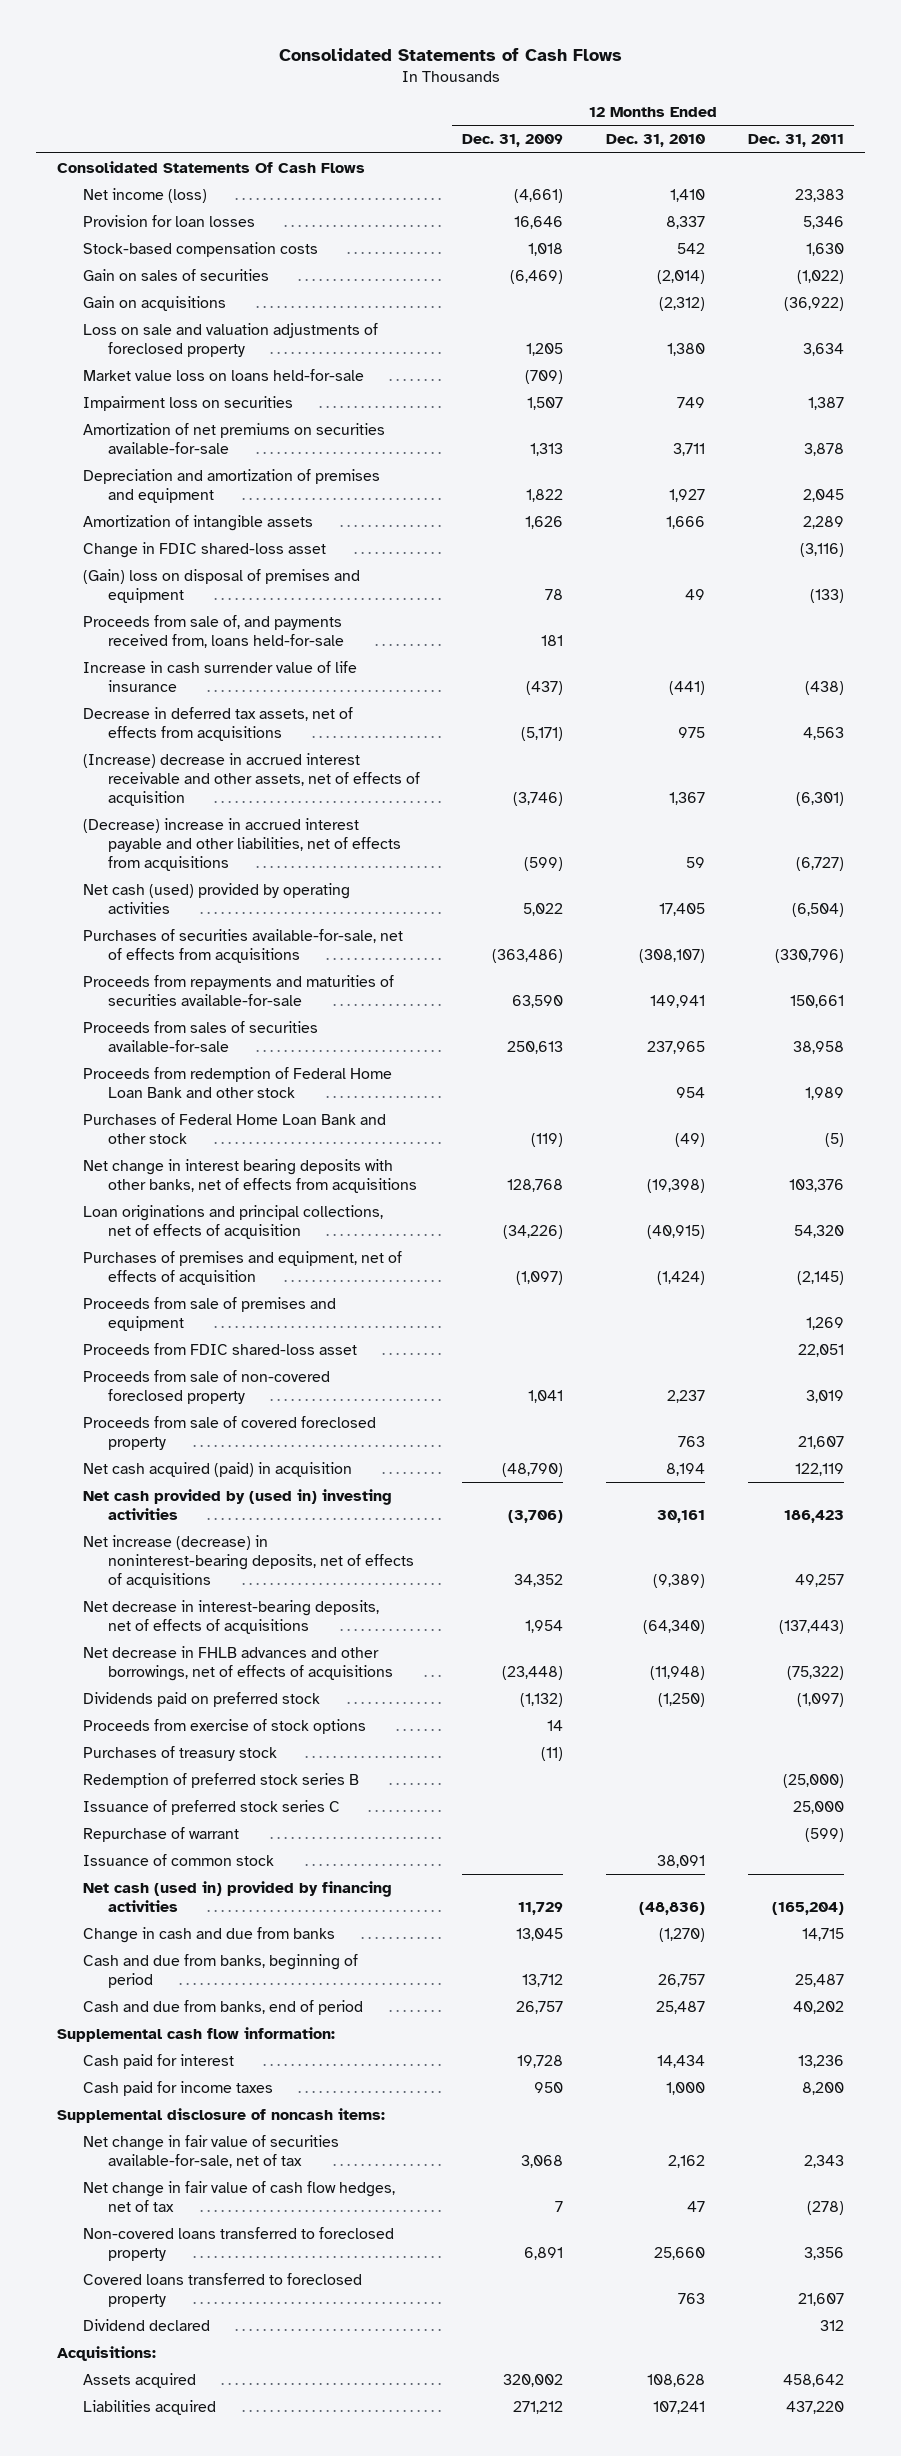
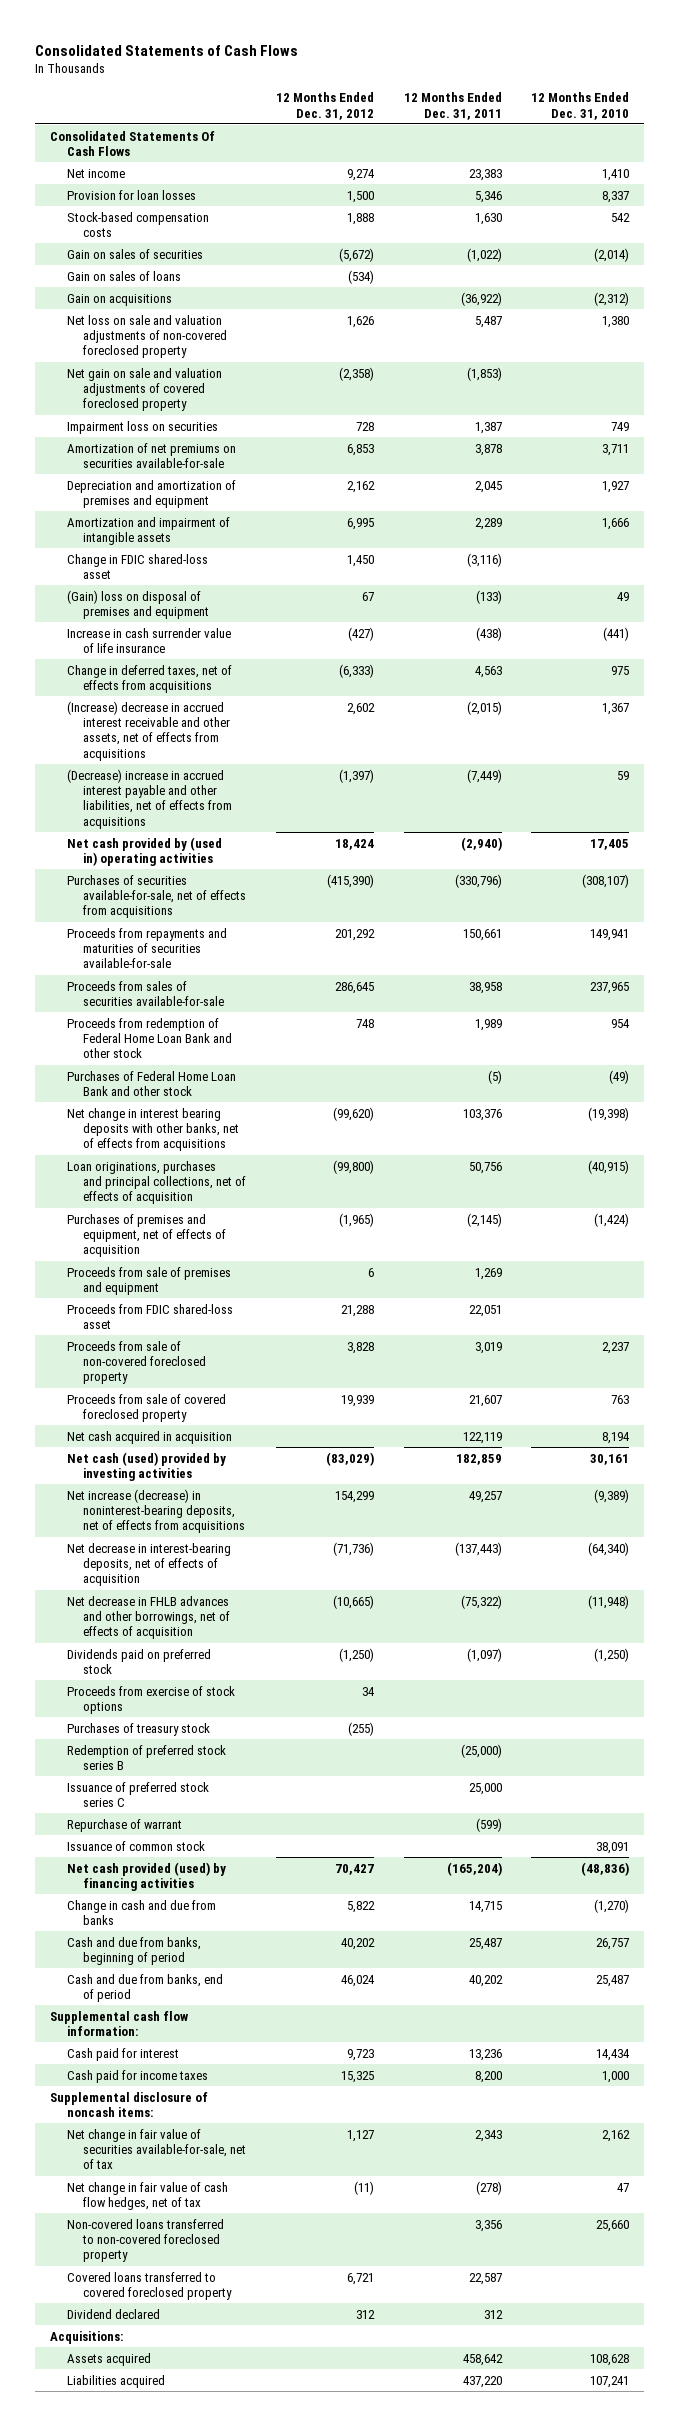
- | 12 Months Ended Dec. 31, 2009 | 12 Months Ended Dec. 31, 2010 | 12 Months Ended Dec. 31, 2011
+ | 12 Months Ended Dec. 31, 2012 | 12 Months Ended Dec. 31, 2011 | 12 Months Ended Dec. 31, 2010
- Net income (loss) | (4,661) | 1,410 | 23,383
+ Net income | 9,274 | 23,383 | 1,410
+ Gain on sales of loans | (534) | |
- Loss on sale and valuation adjustments of foreclosed property | 1,205 | 1,380 | 3,634
- Market value loss on loans held-for-sale | (709) | |
+ Net loss on sale and valuation adjustments of non-covered foreclosed property | 1,626 | 5,487 | 1,380
+ Net gain on sale and valuation adjustments of covered foreclosed property | (2,358) | (1,853) |
- Amortization of intangible assets | 1,626 | 1,666 | 2,289
+ Amortization and impairment of intangible assets | 6,995 | 2,289 | 1,666
- Proceeds from sale of, and payments received from, loans held-for-sale | 181 | |
- Decrease in deferred tax assets, net of effects from acquisitions | (5,171) | 975 | 4,563
- (Increase) decrease in accrued interest receivable and other assets, net of effects of acquisition | (3,746) | 1,367 | (6,301)
- (Decrease) increase in accrued interest payable and other liabilities, net of effects from acquisitions | (599) | 59 | (6,727)
- Net cash (used) provided by operating activities | 5,022 | 17,405 | (6,504)
+ Change in deferred taxes, net of effects from acquisitions | (6,333) | 4,563 | 975
+ (Increase) decrease in accrued interest receivable and other assets, net of effects from acquisitions | 2,602 | (2,015) | 1,367
+ (Decrease) increase in accrued interest payable and other liabilities, net of effects from acquisitions | (1,397) | (7,449) | 59
+ Net cash provided by (used in) operating activities | 18,424 | (2,940) | 17,405
- Loan originations and principal collections, net of effects of acquisition | (34,226) | (40,915) | 54,320
+ Loan originations, purchases and principal collections, net of effects of acquisition | (99,800) | 50,756 | (40,915)
- Net cash acquired (paid) in acquisition | (48,790) | 8,194 | 122,119
- Net cash provided by (used in) investing activities | (3,706) | 30,161 | 186,423
- Net increase (decrease) in noninterest-bearing deposits, net of effects of acquisitions | 34,352 | (9,389) | 49,257
- Net decrease in interest-bearing deposits, net of effects of acquisitions | 1,954 | (64,340) | (137,443)
- Net decrease in FHLB advances and other borrowings, net of effects of acquisitions | (23,448) | (11,948) | (75,322)
+ Net cash acquired in acquisition | | 122,119 | 8,194
+ Net cash (used) provided by investing activities | (83,029) | 182,859 | 30,161
+ Net increase (decrease) in noninterest-bearing deposits, net of effects from acquisitions | 154,299 | 49,257 | (9,389)
+ Net decrease in interest-bearing deposits, net of effects of acquisition | (71,736) | (137,443) | (64,340)
+ Net decrease in FHLB advances and other borrowings, net of effects of acquisition | (10,665) | (75,322) | (11,948)
- Net cash (used in) provided by financing activities | 11,729 | (48,836) | (165,204)
+ Net cash provided (used) by financing activities | 70,427 | (165,204) | (48,836)
- Non-covered loans transferred to foreclosed property | 6,891 | 25,660 | 3,356
- Covered loans transferred to foreclosed property | | 763 | 21,607
+ Non-covered loans transferred to non-covered foreclosed property | | 3,356 | 25,660
+ Covered loans transferred to covered foreclosed property | 6,721 | 22,587 |

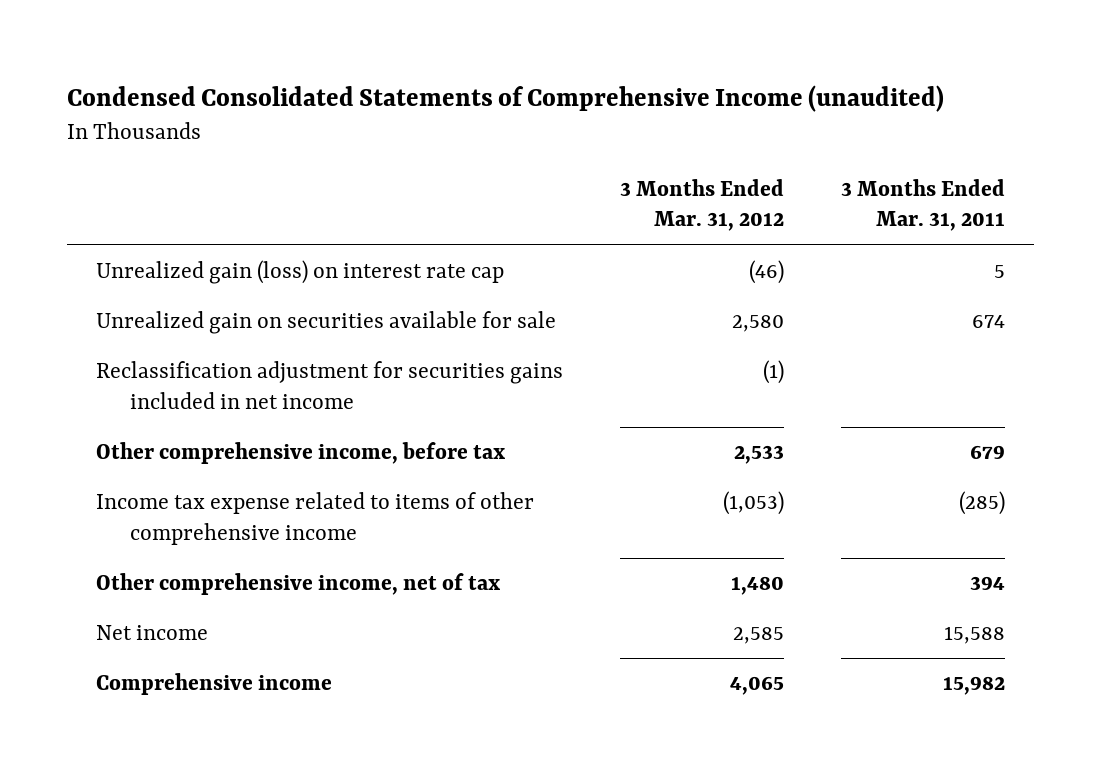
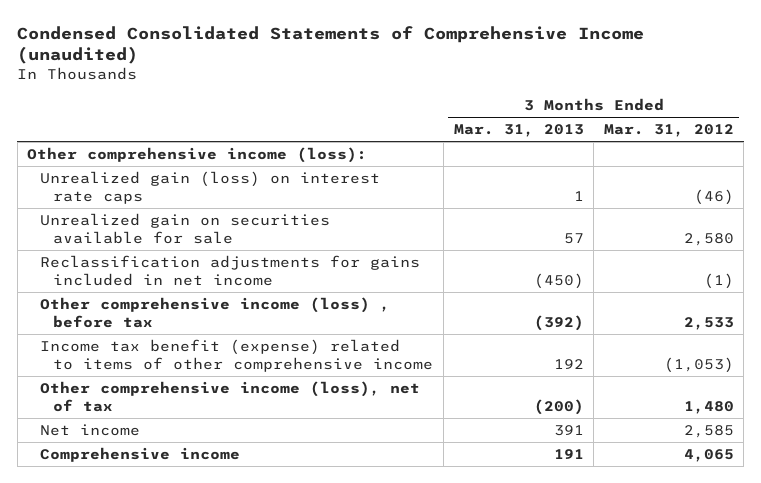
- | 3 Months Ended Mar. 31, 2012 | 3 Months Ended Mar. 31, 2011
+ | 3 Months Ended Mar. 31, 2013 | 3 Months Ended Mar. 31, 2012
- Unrealized gain (loss) on interest rate cap | (46) | 5
+ Other comprehensive income (loss):
+ Unrealized gain (loss) on interest rate caps | 1 | (46)
- Reclassification adjustment for securities gains included in net income | (1) |
- Other comprehensive income, before tax | 2,533 | 679
- Income tax expense related to items of other comprehensive income | (1,053) | (285)
- Other comprehensive income, net of tax | 1,480 | 394
+ Reclassification adjustments for gains included in net income | (450) | (1)
+ Other comprehensive income (loss) , before tax | (392) | 2,533
+ Income tax benefit (expense) related to items of other comprehensive income | 192 | (1,053)
+ Other comprehensive income (loss), net of tax | (200) | 1,480

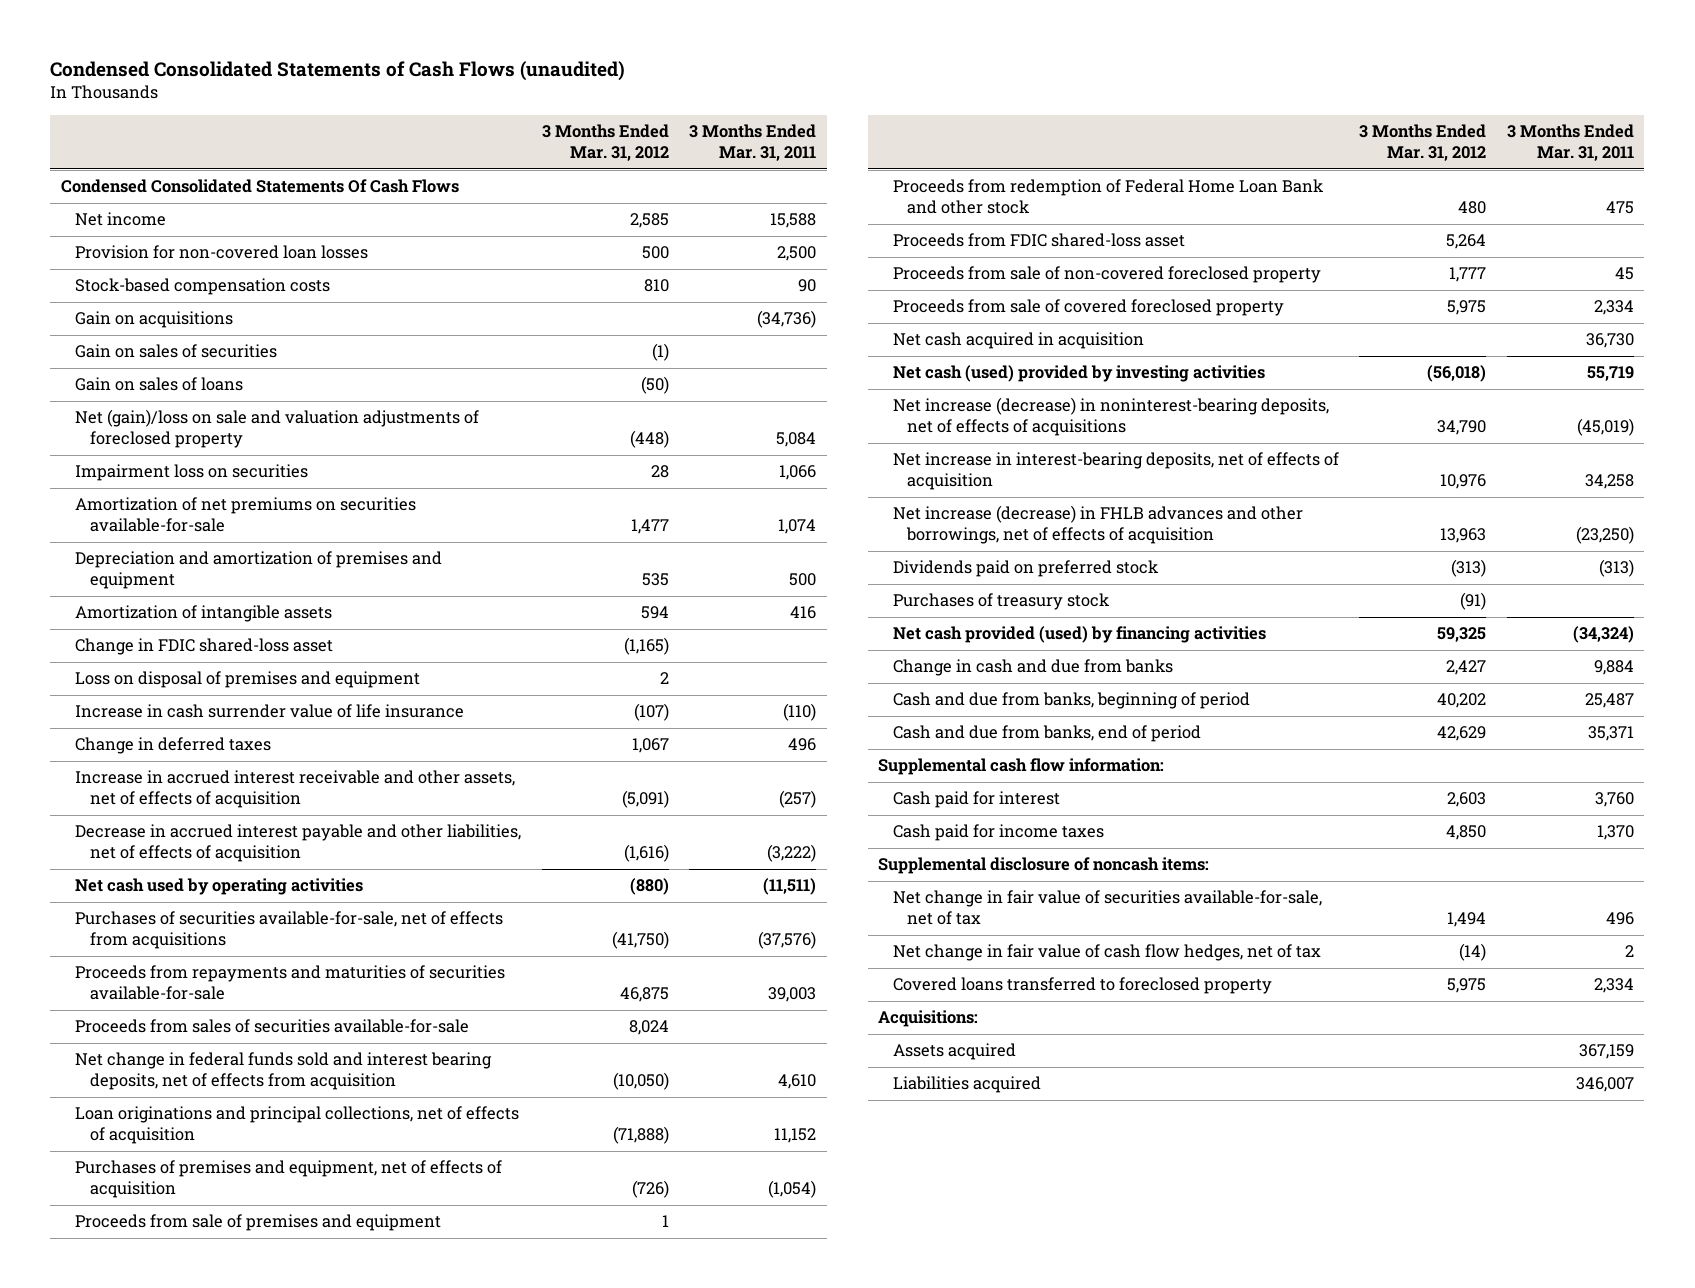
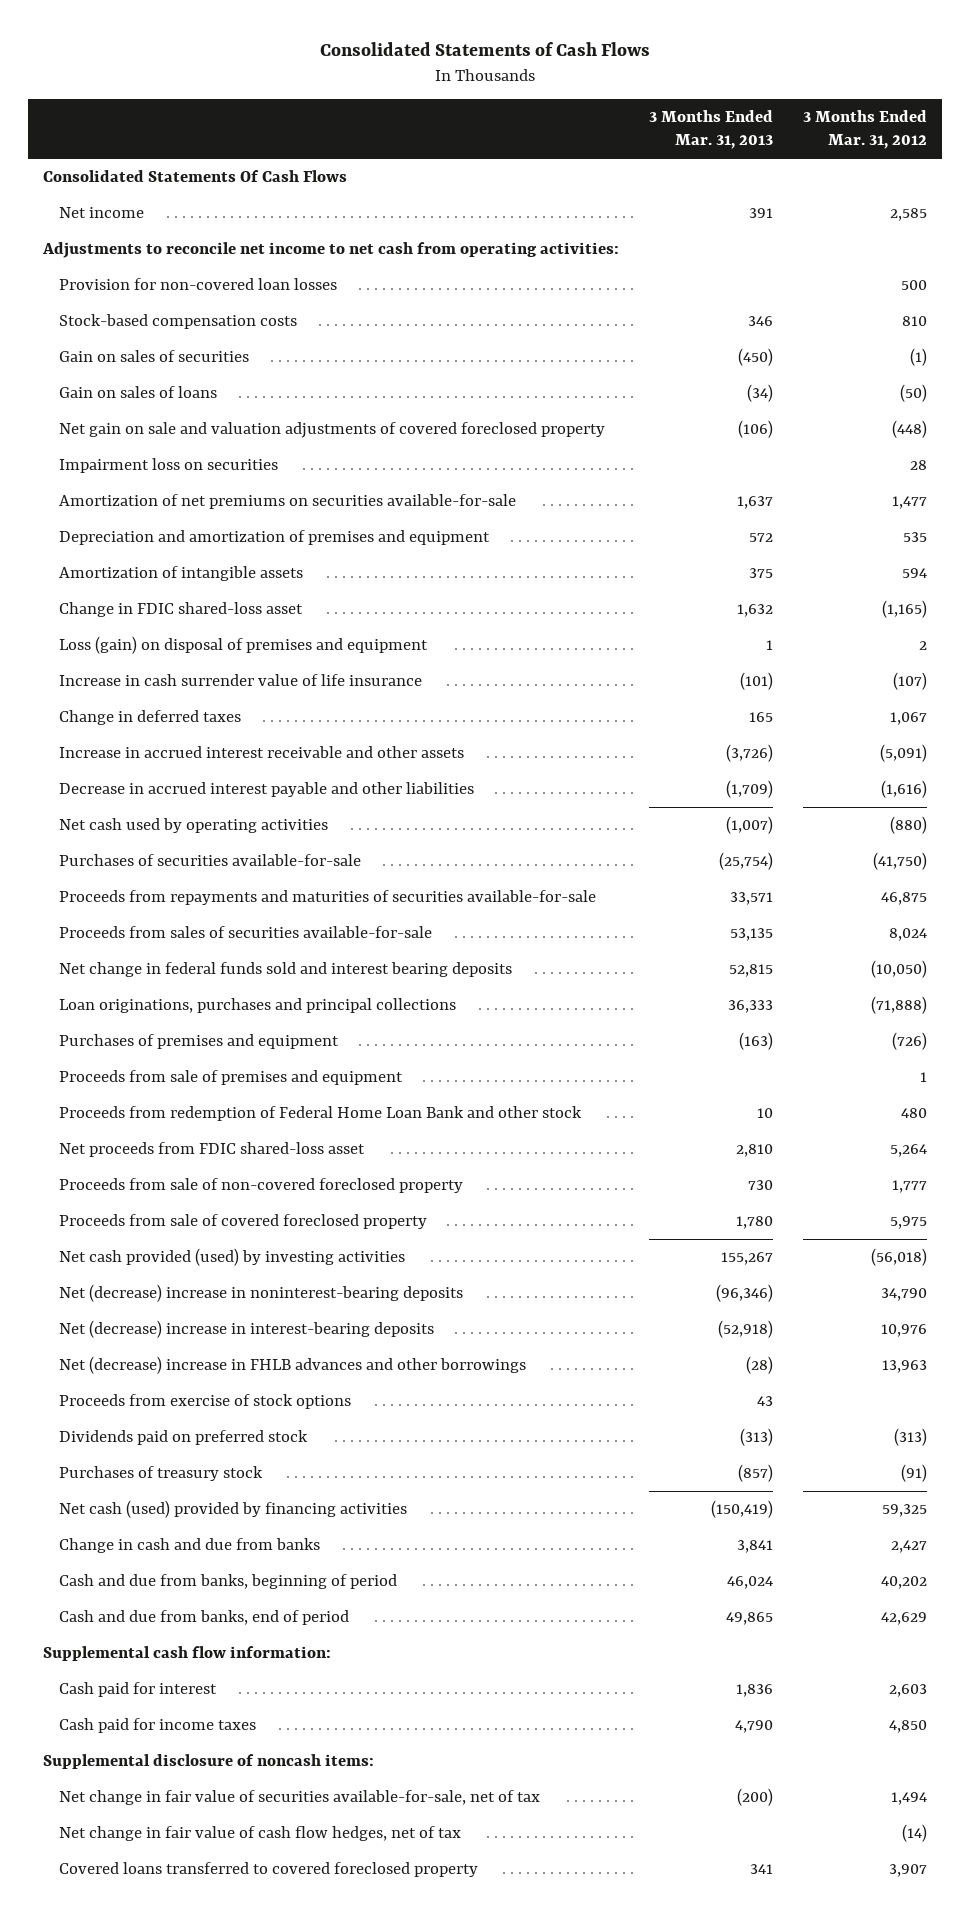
- Condensed Consolidated Statements of Cash Flows (unaudited)
+ Consolidated Statements of Cash Flows
- | 3 Months Ended Mar. 31, 2012 | 3 Months Ended Mar. 31, 2011
+ | 3 Months Ended Mar. 31, 2013 | 3 Months Ended Mar. 31, 2012
- Condensed Consolidated Statements Of Cash Flows
+ Consolidated Statements Of Cash Flows
+ Adjustments to reconcile net income to net cash from operating activities:
- Gain on acquisitions | | (34,736)
- Net (gain)/loss on sale and valuation adjustments of foreclosed property | (448) | 5,084
+ Net gain on sale and valuation adjustments of covered foreclosed property | (106) | (448)
- Loss on disposal of premises and equipment | 2 |
+ Loss (gain) on disposal of premises and equipment | 1 | 2
- Increase in accrued interest receivable and other assets, net of effects of acquisition | (5,091) | (257)
- Decrease in accrued interest payable and other liabilities, net of effects of acquisition | (1,616) | (3,222)
+ Increase in accrued interest receivable and other assets | (3,726) | (5,091)
+ Decrease in accrued interest payable and other liabilities | (1,709) | (1,616)
- Purchases of securities available-for-sale, net of effects from acquisitions | (41,750) | (37,576)
+ Purchases of securities available-for-sale | (25,754) | (41,750)
- Net change in federal funds sold and interest bearing deposits, net of effects from acquisition | (10,050) | 4,610
- Loan originations and principal collections, net of effects of acquisition | (71,888) | 11,152
- Purchases of premises and equipment, net of effects of acquisition | (726) | (1,054)
+ Net change in federal funds sold and interest bearing deposits | 52,815 | (10,050)
+ Loan originations, purchases and principal collections | 36,333 | (71,888)
+ Purchases of premises and equipment | (163) | (726)
- Proceeds from FDIC shared-loss asset | 5,264 |
+ Net proceeds from FDIC shared-loss asset | 2,810 | 5,264
- Net cash acquired in acquisition | | 36,730
- Net cash (used) provided by investing activities | (56,018) | 55,719
- Net increase (decrease) in noninterest-bearing deposits, net of effects of acquisitions | 34,790 | (45,019)
- Net increase in interest-bearing deposits, net of effects of acquisition | 10,976 | 34,258
- Net increase (decrease) in FHLB advances and other borrowings, net of effects of acquisition | 13,963 | (23,250)
+ Net cash provided (used) by investing activities | 155,267 | (56,018)
+ Net (decrease) increase in noninterest-bearing deposits | (96,346) | 34,790
+ Net (decrease) increase in interest-bearing deposits | (52,918) | 10,976
+ Net (decrease) increase in FHLB advances and other borrowings | (28) | 13,963
+ Proceeds from exercise of stock options | 43 |
- Net cash provided (used) by financing activities | 59,325 | (34,324)
+ Net cash (used) provided by financing activities | (150,419) | 59,325
- Covered loans transferred to foreclosed property | 5,975 | 2,334
- Acquisitions:
- Assets acquired | | 367,159
- Liabilities acquired | | 346,007
+ Covered loans transferred to covered foreclosed property | 341 | 3,907

